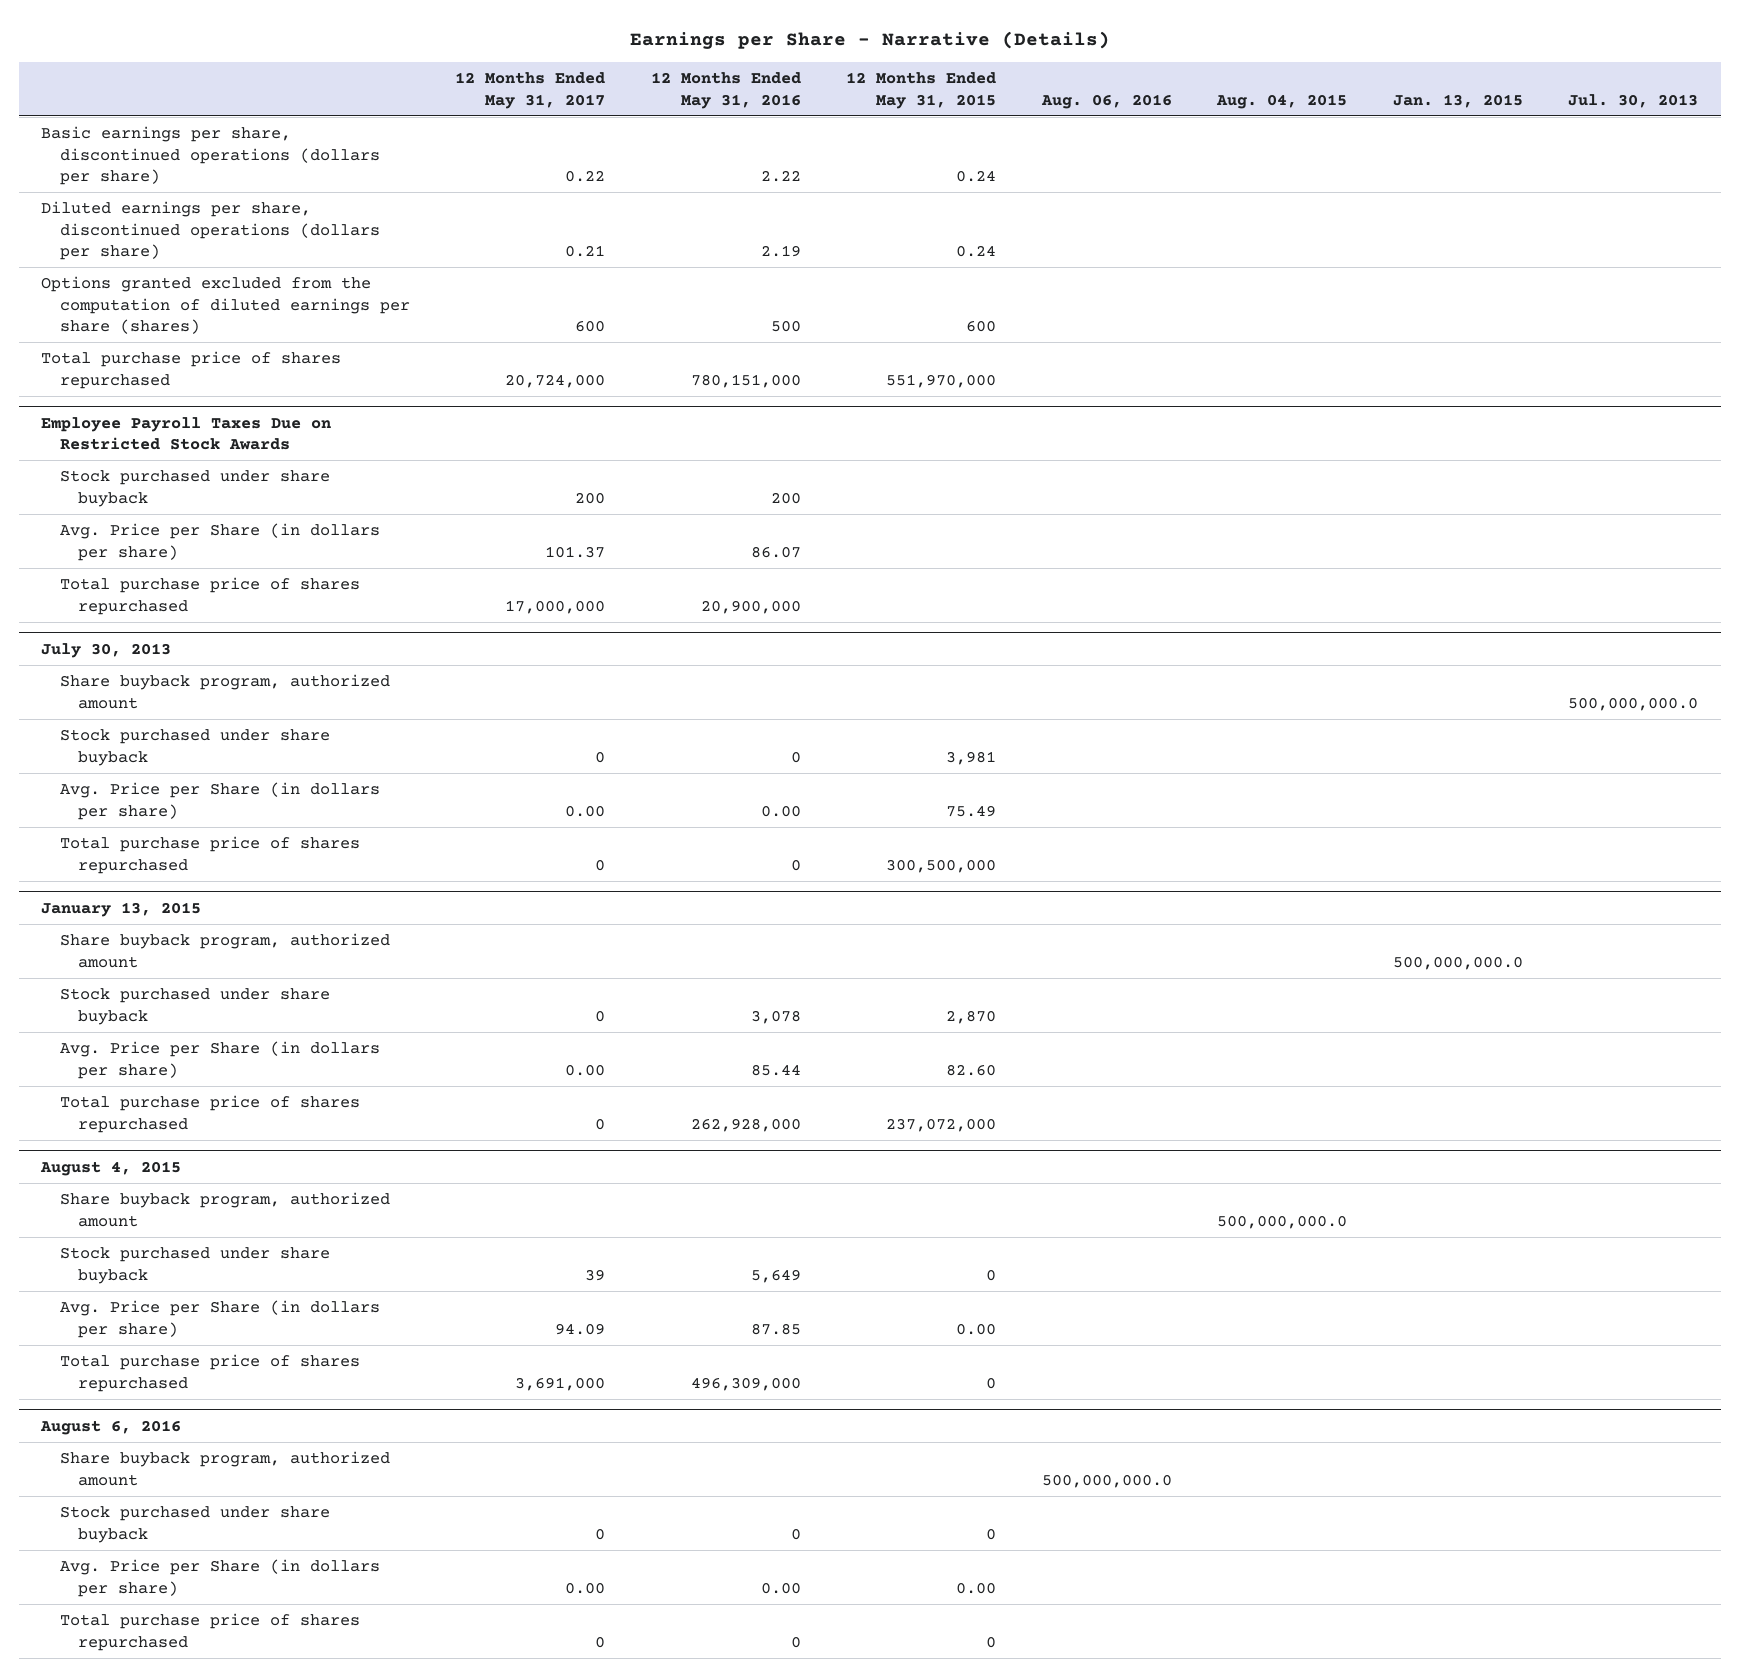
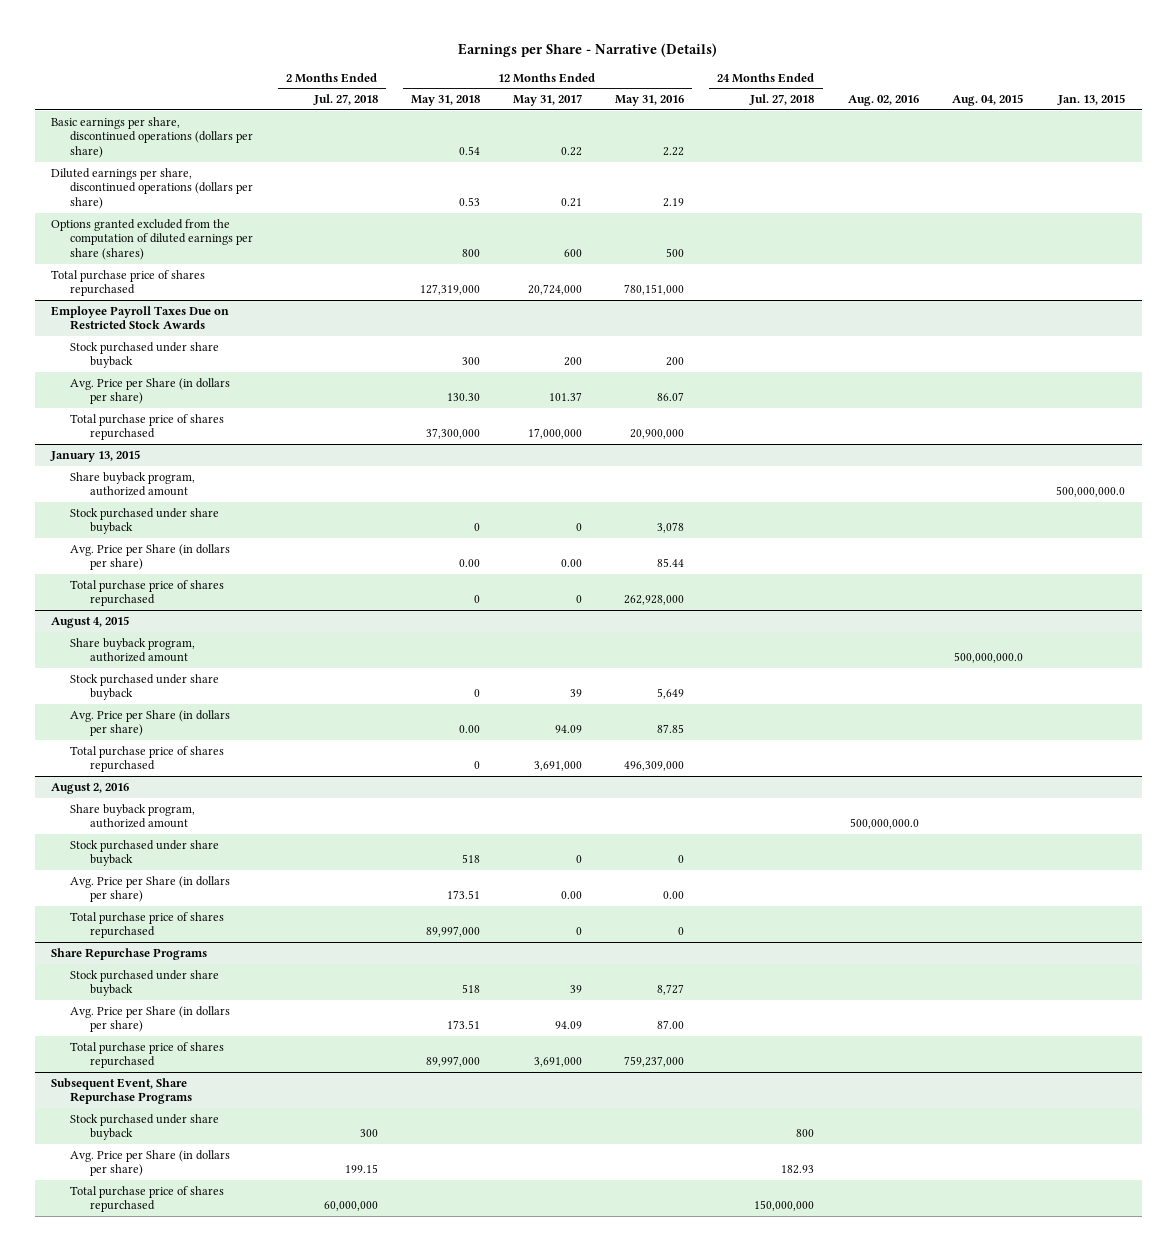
- | 12 Months Ended May 31, 2017 | 12 Months Ended May 31, 2016 | 12 Months Ended May 31, 2015 | Aug. 06, 2016 | Aug. 04, 2015 | Jan. 13, 2015 | Jul. 30, 2013
+ | 2 Months Ended Jul. 27, 2018 | 12 Months Ended May 31, 2018 | 12 Months Ended May 31, 2017 | 12 Months Ended May 31, 2016 | 24 Months Ended Jul. 27, 2018 | Aug. 02, 2016 | Aug. 04, 2015 | Jan. 13, 2015
- July 30, 2013
- Share buyback program, authorized amount | | | | | | | 500,000,000.0
- Stock purchased under share buyback | 0 | 0 | 3,981 | | | |
- Avg. Price per Share (in dollars per share) | 0.00 | 0.00 | 75.49 | | | |
- Total purchase price of shares repurchased | 0 | 0 | 300,500,000 | | | |
- August 6, 2016
+ August 2, 2016
+ Share Repurchase Programs
+ Stock purchased under share buyback | | 518 | 39 | 8,727 | | | |
+ Avg. Price per Share (in dollars per share) | | 173.51 | 94.09 | 87.00 | | | |
+ Total purchase price of shares repurchased | | 89,997,000 | 3,691,000 | 759,237,000 | | | |
+ Subsequent Event, Share Repurchase Programs
+ Stock purchased under share buyback | 300 | | | | 800 | | |
+ Avg. Price per Share (in dollars per share) | 199.15 | | | | 182.93 | | |
+ Total purchase price of shares repurchased | 60,000,000 | | | | 150,000,000 | | |

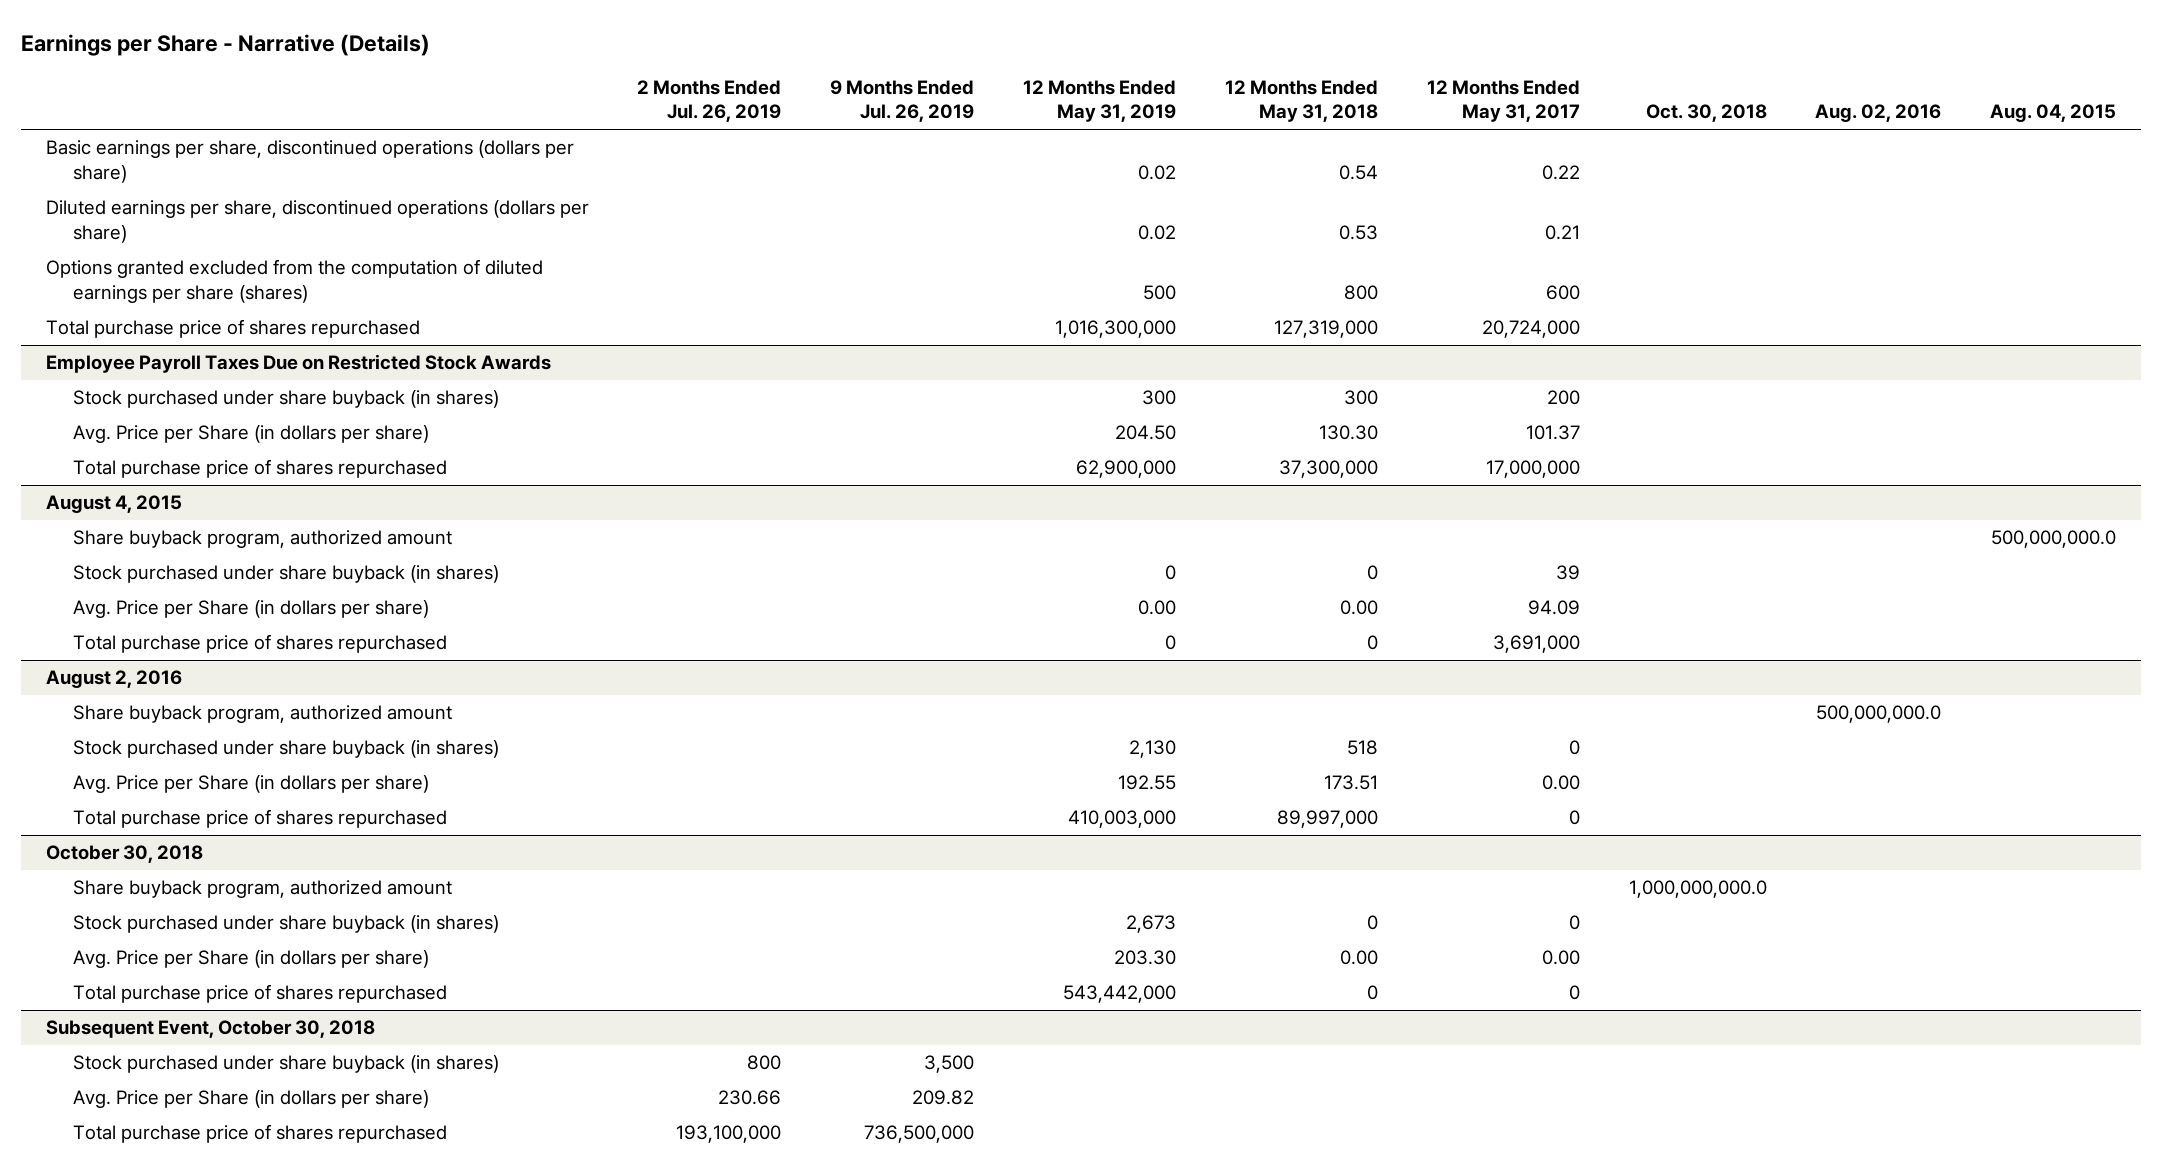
- | 2 Months Ended Jul. 27, 2018 | 12 Months Ended May 31, 2018 | 12 Months Ended May 31, 2017 | 12 Months Ended May 31, 2016 | 24 Months Ended Jul. 27, 2018 | Aug. 02, 2016 | Aug. 04, 2015 | Jan. 13, 2015
+ | 2 Months Ended Jul. 26, 2019 | 9 Months Ended Jul. 26, 2019 | 12 Months Ended May 31, 2019 | 12 Months Ended May 31, 2018 | 12 Months Ended May 31, 2017 | Oct. 30, 2018 | Aug. 02, 2016 | Aug. 04, 2015
@ Employee Payroll Taxes Due on Restricted Stock Awards
- Stock purchased under share buyback | | 300 | 200 | 200 | | | |
+ Stock purchased under share buyback (in shares) | | | 300 | 300 | 200 | | |
- January 13, 2015
- Share buyback program, authorized amount | | | | | | | | 500,000,000.0
- Stock purchased under share buyback | | 0 | 0 | 3,078 | | | |
- Avg. Price per Share (in dollars per share) | | 0.00 | 0.00 | 85.44 | | | |
- Total purchase price of shares repurchased | | 0 | 0 | 262,928,000 | | | |
@ August 4, 2015
- Stock purchased under share buyback | | 0 | 39 | 5,649 | | | |
+ Stock purchased under share buyback (in shares) | | | 0 | 0 | 39 | | |
@ August 2, 2016
- Stock purchased under share buyback | | 518 | 0 | 0 | | | |
+ Stock purchased under share buyback (in shares) | | | 2,130 | 518 | 0 | | |
- Share Repurchase Programs
- Stock purchased under share buyback | | 518 | 39 | 8,727 | | | |
- Avg. Price per Share (in dollars per share) | | 173.51 | 94.09 | 87.00 | | | |
- Total purchase price of shares repurchased | | 89,997,000 | 3,691,000 | 759,237,000 | | | |
- Subsequent Event, Share Repurchase Programs
- Stock purchased under share buyback | 300 | | | | 800 | | |
+ October 30, 2018
+ Share buyback program, authorized amount | | | | | | 1,000,000,000.0 | |
+ Stock purchased under share buyback (in shares) | | | 2,673 | 0 | 0 | | |
+ Avg. Price per Share (in dollars per share) | | | 203.30 | 0.00 | 0.00 | | |
+ Total purchase price of shares repurchased | | | 543,442,000 | 0 | 0 | | |
+ Subsequent Event, October 30, 2018
+ Stock purchased under share buyback (in shares) | 800 | 3,500 | | | | | |

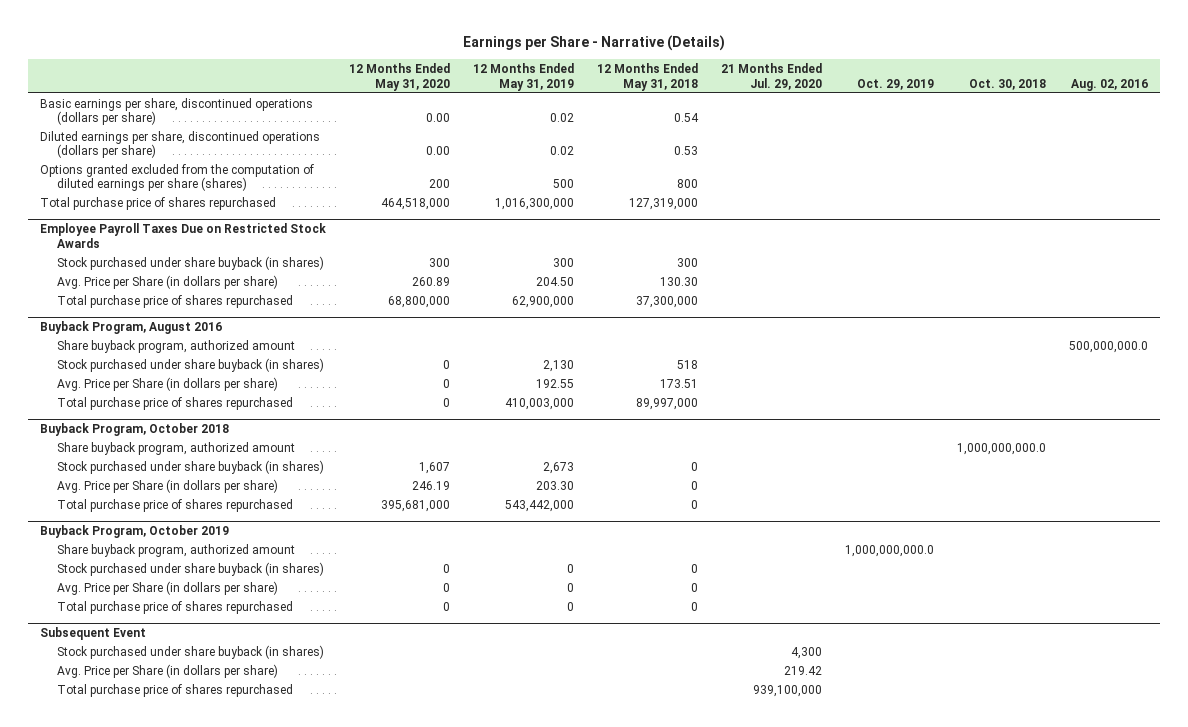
- | 2 Months Ended Jul. 26, 2019 | 9 Months Ended Jul. 26, 2019 | 12 Months Ended May 31, 2019 | 12 Months Ended May 31, 2018 | 12 Months Ended May 31, 2017 | Oct. 30, 2018 | Aug. 02, 2016 | Aug. 04, 2015
+ | 12 Months Ended May 31, 2020 | 12 Months Ended May 31, 2019 | 12 Months Ended May 31, 2018 | 21 Months Ended Jul. 29, 2020 | Oct. 29, 2019 | Oct. 30, 2018 | Aug. 02, 2016
- August 4, 2015
- Share buyback program, authorized amount | | | | | | | | 500,000,000.0
- Stock purchased under share buyback (in shares) | | | 0 | 0 | 39 | | |
- Avg. Price per Share (in dollars per share) | | | 0.00 | 0.00 | 94.09 | | |
- Total purchase price of shares repurchased | | | 0 | 0 | 3,691,000 | | |
- August 2, 2016
+ Buyback Program, August 2016
- October 30, 2018
+ Buyback Program, October 2018
- Avg. Price per Share (in dollars per share) | | | 203.30 | 0.00 | 0.00 | | |
+ Avg. Price per Share (in dollars per share) | 246.19 | 203.30 | 0 | | | |
- Subsequent Event, October 30, 2018
+ Buyback Program, October 2019
+ Share buyback program, authorized amount | | | | | 1,000,000,000.0 | |
+ Stock purchased under share buyback (in shares) | 0 | 0 | 0 | | | |
+ Avg. Price per Share (in dollars per share) | 0 | 0 | 0 | | | |
+ Total purchase price of shares repurchased | 0 | 0 | 0 | | | |
+ Subsequent Event

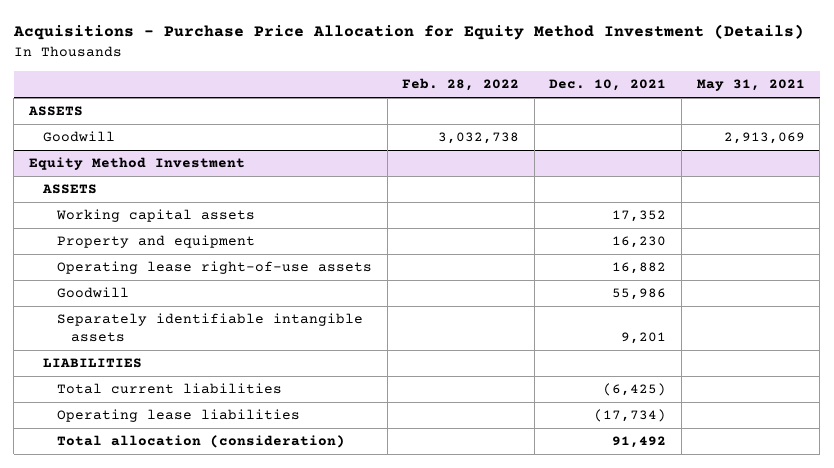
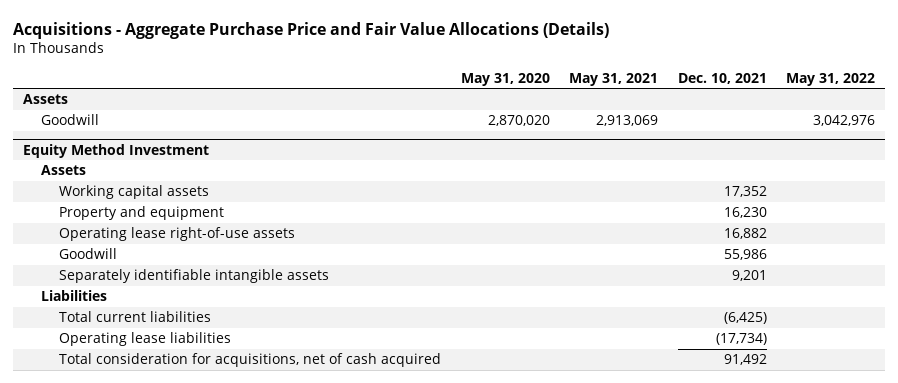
- Acquisitions - Purchase Price Allocation for Equity Method Investment (Details)
+ Acquisitions - Aggregate Purchase Price and Fair Value Allocations (Details)
- | Feb. 28, 2022 | Dec. 10, 2021 | May 31, 2021
+ | May 31, 2020 | May 31, 2021 | Dec. 10, 2021 | May 31, 2022
- ASSETS
+ Assets
@ Equity Method Investment
- ASSETS
+ Assets
- LIABILITIES
+ Liabilities
- Total allocation (consideration) | | 91,492 |
+ Total consideration for acquisitions, net of cash acquired | | | 91,492 |

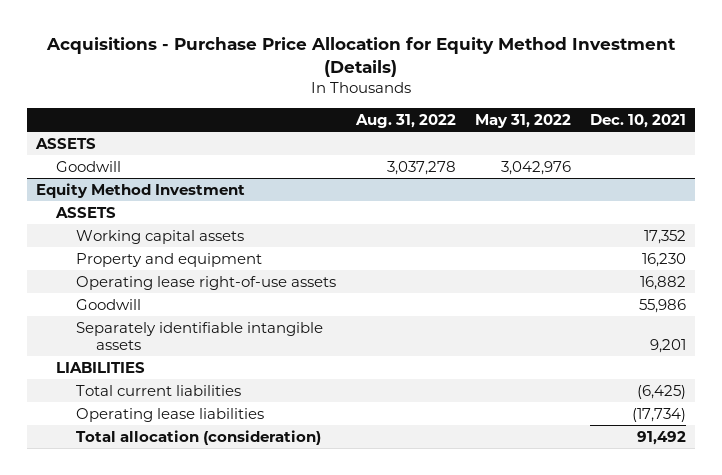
- Acquisitions - Aggregate Purchase Price and Fair Value Allocations (Details)
+ Acquisitions - Purchase Price Allocation for Equity Method Investment (Details)
- | May 31, 2020 | May 31, 2021 | Dec. 10, 2021 | May 31, 2022
+ | Aug. 31, 2022 | May 31, 2022 | Dec. 10, 2021
- Assets
+ ASSETS
@ Equity Method Investment
- Assets
+ ASSETS
- Liabilities
+ LIABILITIES
- Total consideration for acquisitions, net of cash acquired | | | 91,492 |
+ Total allocation (consideration) | | | 91,492

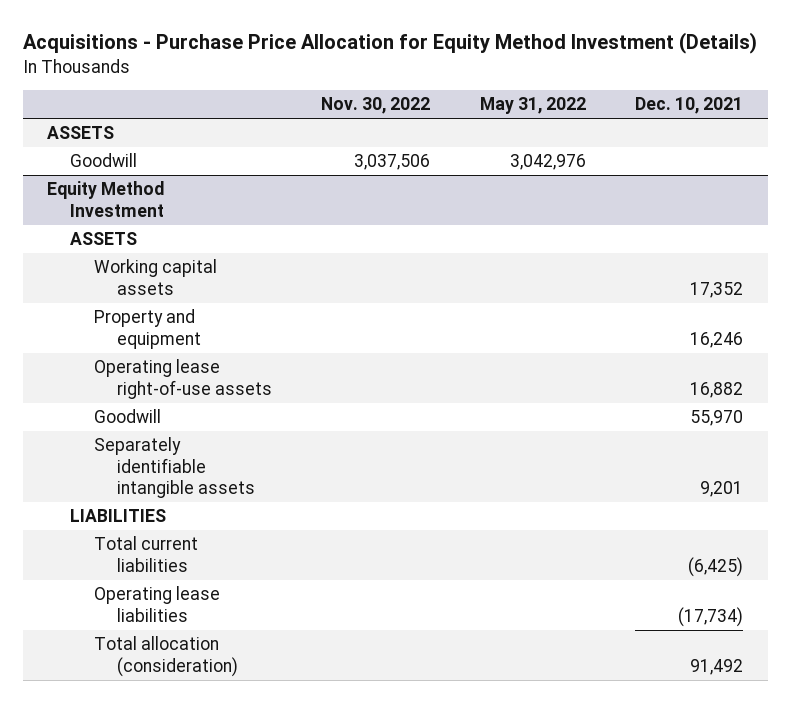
- | Aug. 31, 2022 | May 31, 2022 | Dec. 10, 2021
+ | Nov. 30, 2022 | May 31, 2022 | Dec. 10, 2021
@ Equity Method Investment
- Property and equipment | | | 16,230
+ Property and equipment | | | 16,246
- Goodwill | | | 55,986
+ Goodwill | | | 55,970

